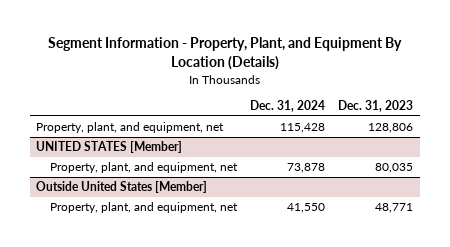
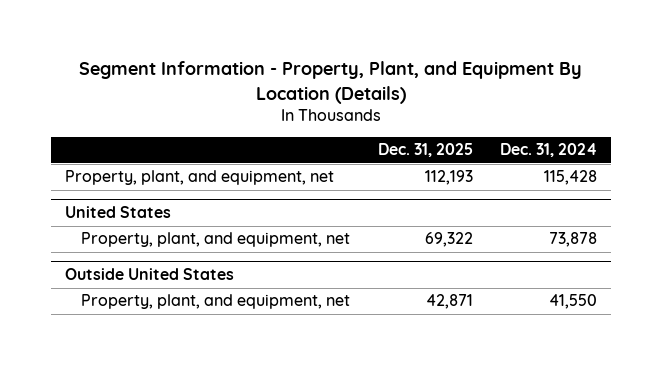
- | Dec. 31, 2024 | Dec. 31, 2023
+ | Dec. 31, 2025 | Dec. 31, 2024
- UNITED STATES [Member]
+ United States
- Outside United States [Member]
+ Outside United States

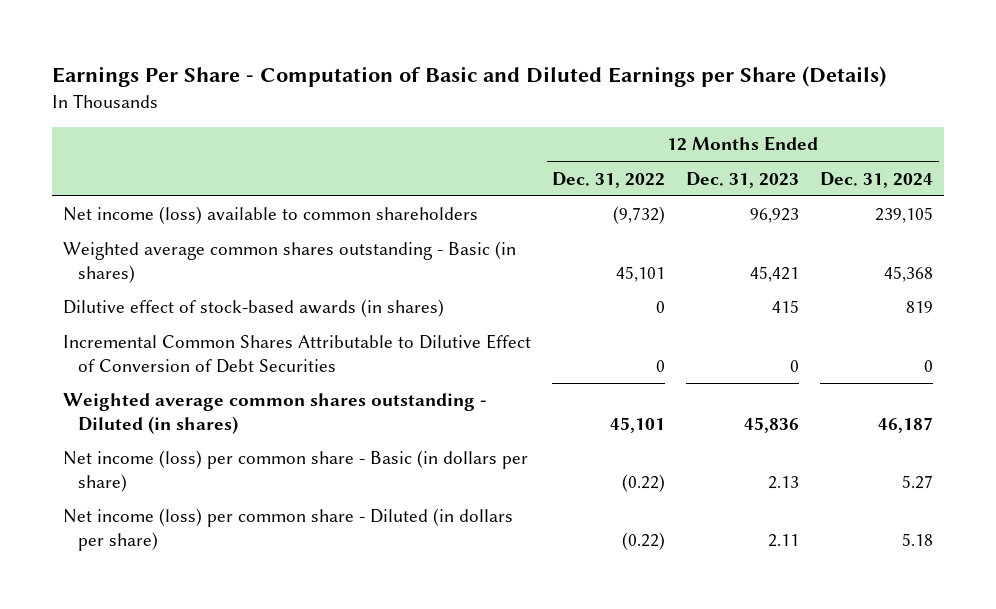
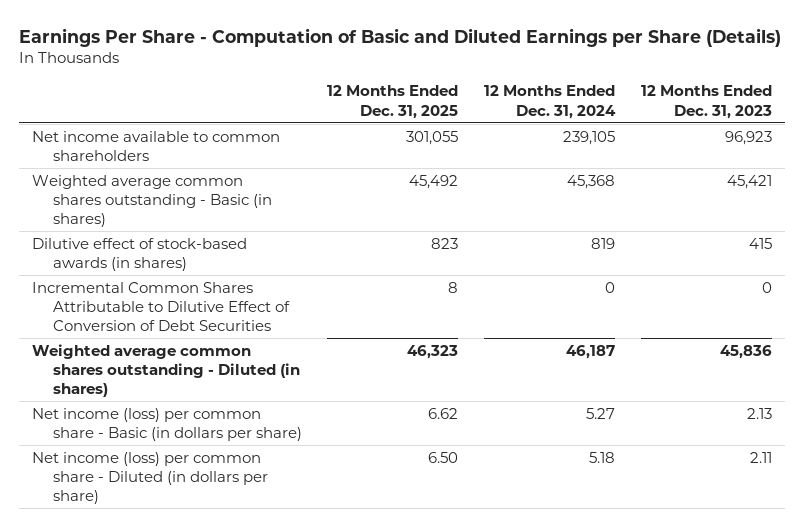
- | 12 Months Ended Dec. 31, 2022 | 12 Months Ended Dec. 31, 2023 | 12 Months Ended Dec. 31, 2024
+ | 12 Months Ended Dec. 31, 2025 | 12 Months Ended Dec. 31, 2024 | 12 Months Ended Dec. 31, 2023
- Net income (loss) available to common shareholders | (9,732) | 96,923 | 239,105
+ Net income available to common shareholders | 301,055 | 239,105 | 96,923

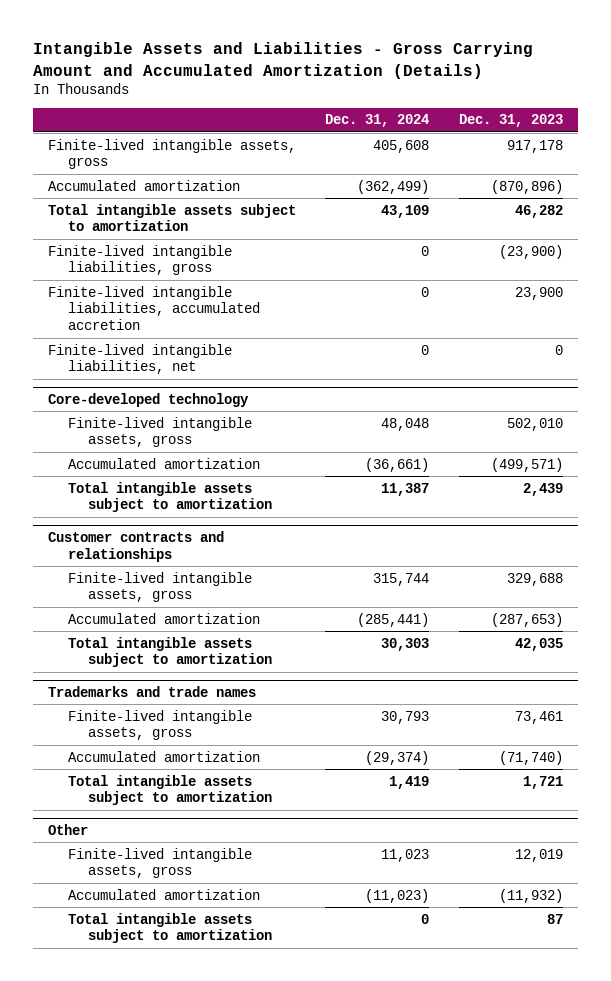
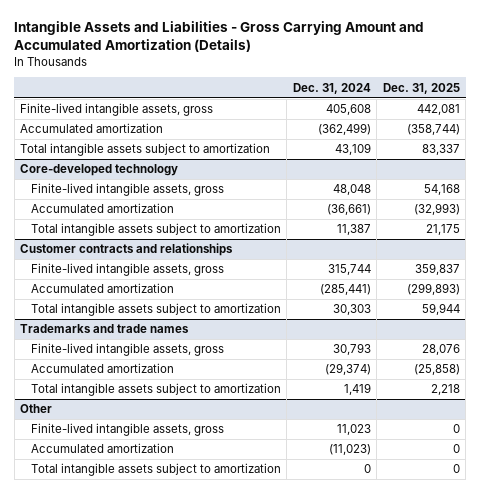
- | Dec. 31, 2024 | Dec. 31, 2023
+ | Dec. 31, 2024 | Dec. 31, 2025
- Finite-lived intangible liabilities, gross | 0 | (23,900)
- Finite-lived intangible liabilities, accumulated accretion | 0 | 23,900
- Finite-lived intangible liabilities, net | 0 | 0

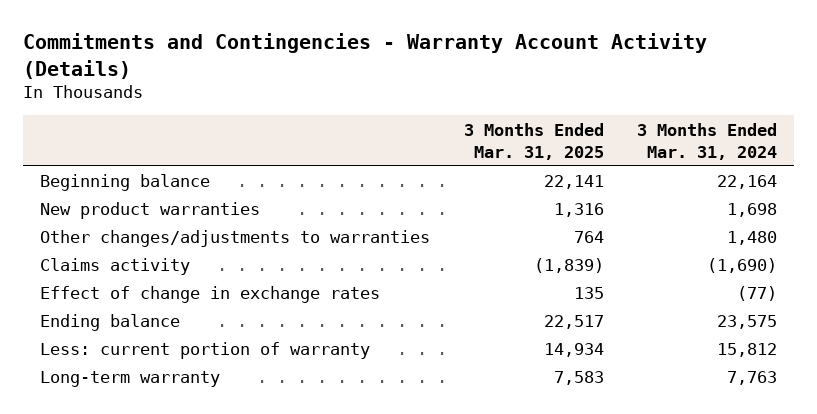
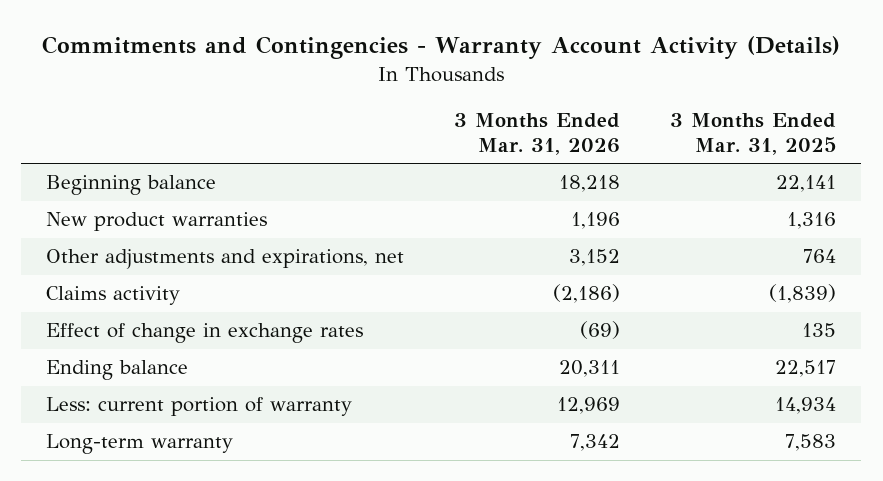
- | 3 Months Ended Mar. 31, 2025 | 3 Months Ended Mar. 31, 2024
+ | 3 Months Ended Mar. 31, 2026 | 3 Months Ended Mar. 31, 2025
- Other changes/adjustments to warranties | 764 | 1,480
+ Other adjustments and expirations, net | 3,152 | 764

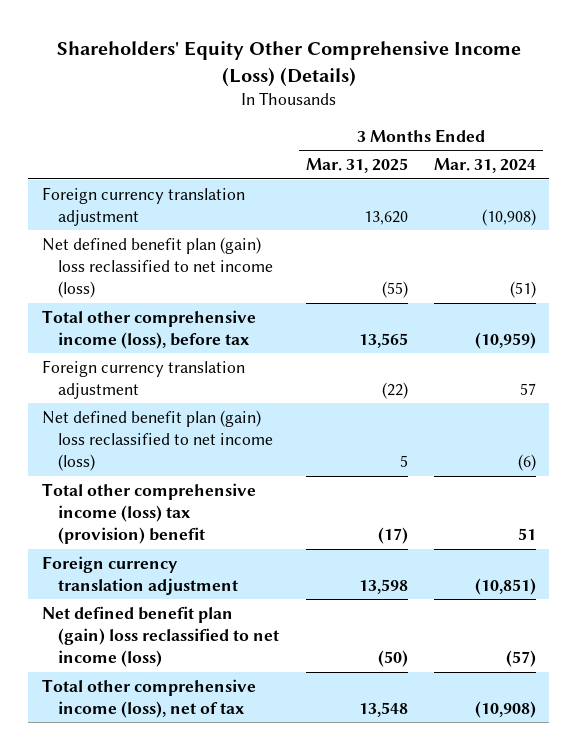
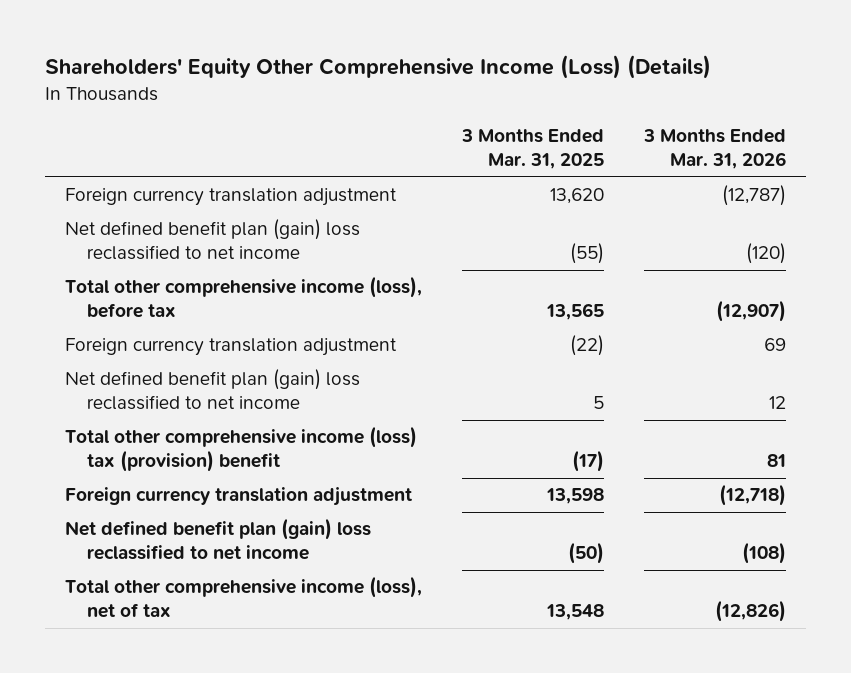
- | 3 Months Ended Mar. 31, 2025 | 3 Months Ended Mar. 31, 2024
+ | 3 Months Ended Mar. 31, 2025 | 3 Months Ended Mar. 31, 2026
- Net defined benefit plan (gain) loss reclassified to net income (loss) | (55) | (51)
+ Net defined benefit plan (gain) loss reclassified to net income | (55) | (120)
- Net defined benefit plan (gain) loss reclassified to net income (loss) | 5 | (6)
+ Net defined benefit plan (gain) loss reclassified to net income | 5 | 12
- Net defined benefit plan (gain) loss reclassified to net income (loss) | (50) | (57)
+ Net defined benefit plan (gain) loss reclassified to net income | (50) | (108)

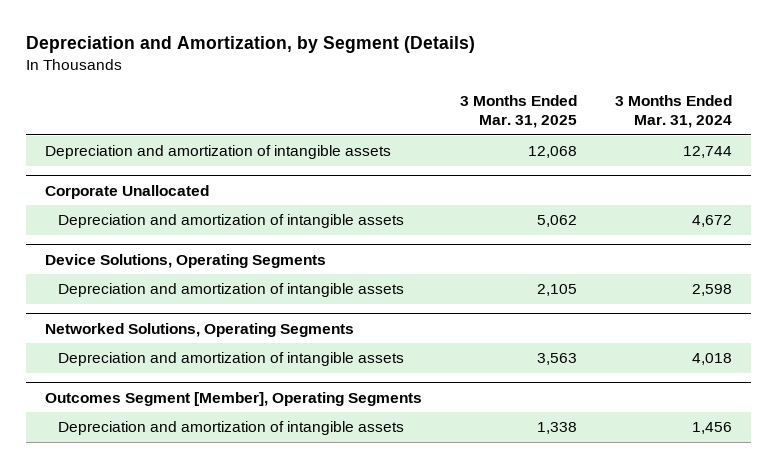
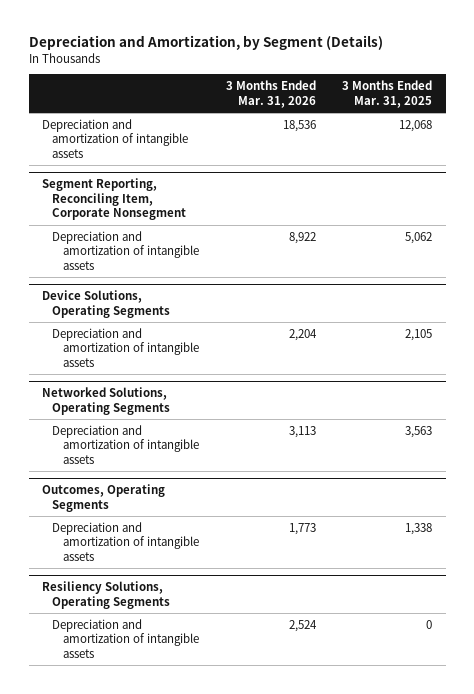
- | 3 Months Ended Mar. 31, 2025 | 3 Months Ended Mar. 31, 2024
+ | 3 Months Ended Mar. 31, 2026 | 3 Months Ended Mar. 31, 2025
- Corporate Unallocated
+ Segment Reporting, Reconciling Item, Corporate Nonsegment
- Outcomes Segment [Member], Operating Segments
+ Outcomes, Operating Segments
+ Resiliency Solutions, Operating Segments
+ Depreciation and amortization of intangible assets | 2,524 | 0

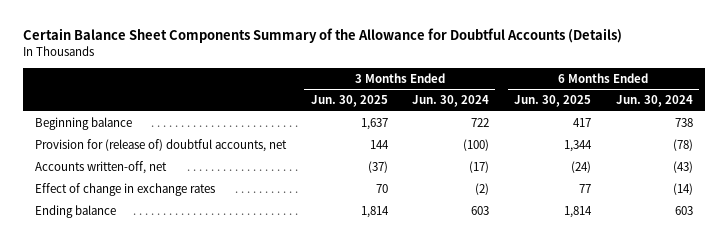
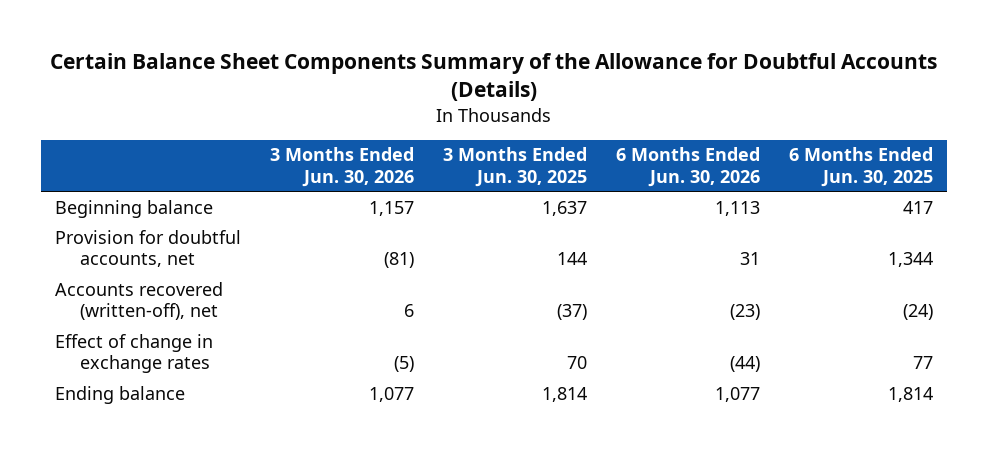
- | 3 Months Ended Jun. 30, 2025 | 3 Months Ended Jun. 30, 2024 | 6 Months Ended Jun. 30, 2025 | 6 Months Ended Jun. 30, 2024
+ | 3 Months Ended Jun. 30, 2026 | 3 Months Ended Jun. 30, 2025 | 6 Months Ended Jun. 30, 2026 | 6 Months Ended Jun. 30, 2025
- Provision for (release of) doubtful accounts, net | 144 | (100) | 1,344 | (78)
- Accounts written-off, net | (37) | (17) | (24) | (43)
+ Provision for doubtful accounts, net | (81) | 144 | 31 | 1,344
+ Accounts recovered (written-off), net | 6 | (37) | (23) | (24)

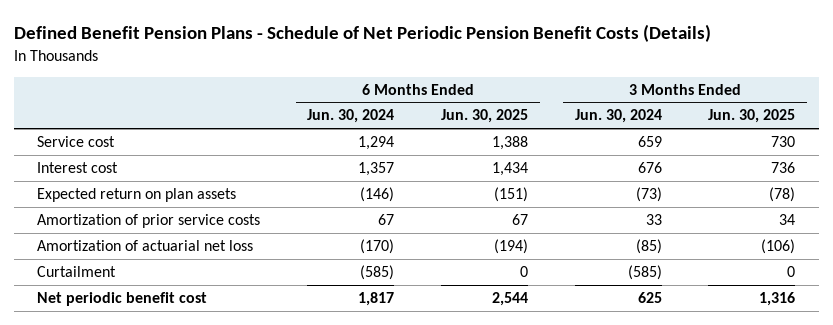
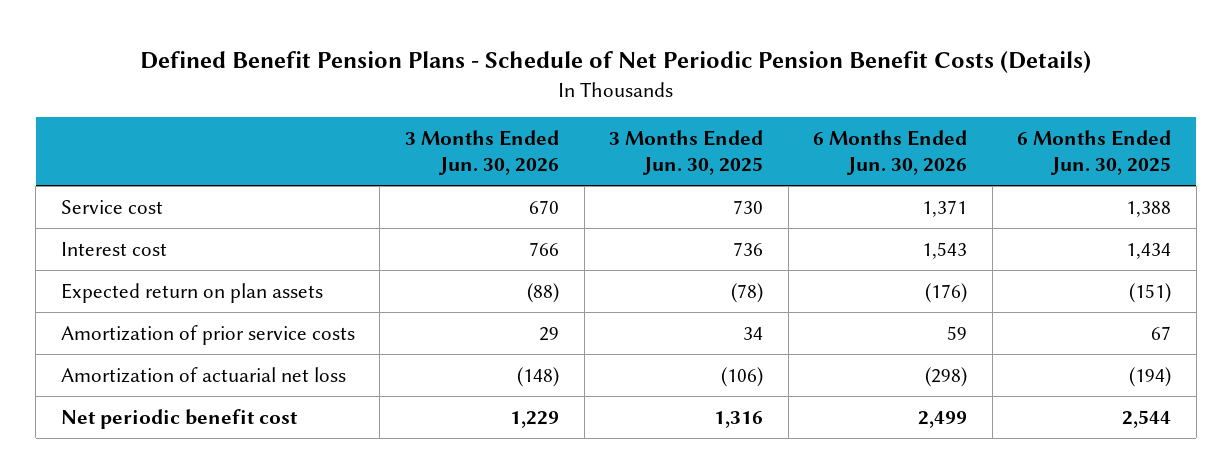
- | 6 Months Ended Jun. 30, 2024 | 6 Months Ended Jun. 30, 2025 | 3 Months Ended Jun. 30, 2024 | 3 Months Ended Jun. 30, 2025
+ | 3 Months Ended Jun. 30, 2026 | 3 Months Ended Jun. 30, 2025 | 6 Months Ended Jun. 30, 2026 | 6 Months Ended Jun. 30, 2025
- Curtailment | (585) | 0 | (585) | 0

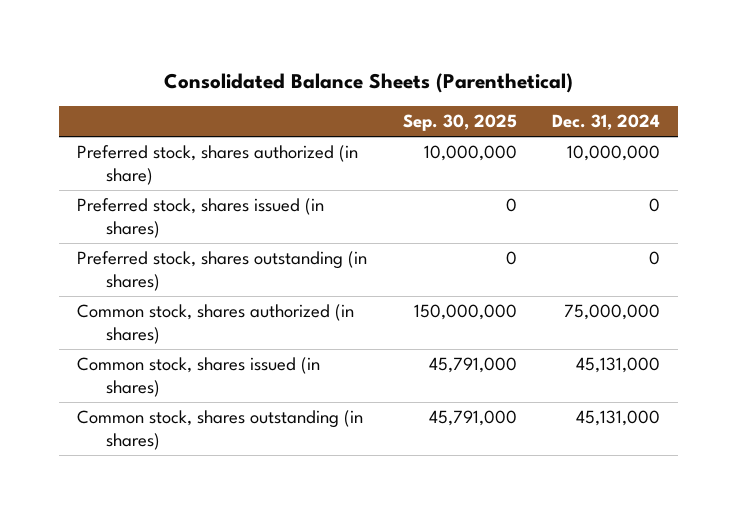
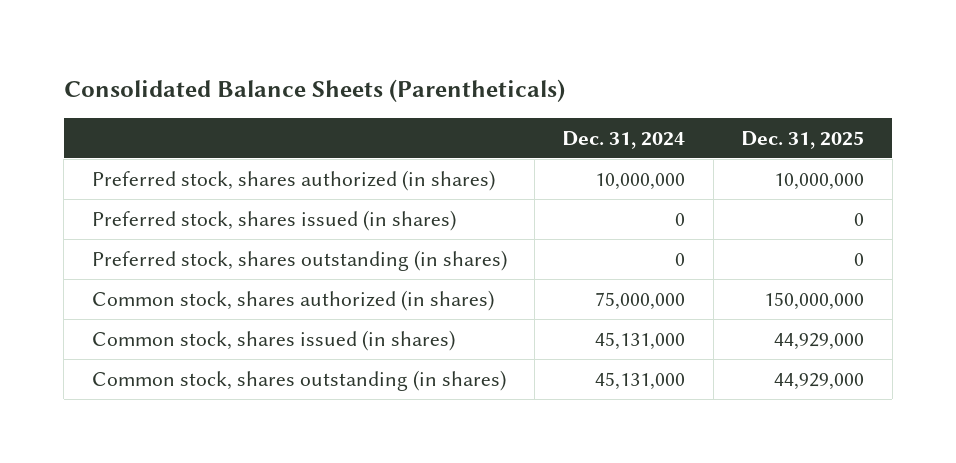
- Consolidated Balance Sheets (Parenthetical)
+ Consolidated Balance Sheets (Parentheticals)
- | Sep. 30, 2025 | Dec. 31, 2024
+ | Dec. 31, 2024 | Dec. 31, 2025
- Preferred stock, shares authorized (in share) | 10,000,000 | 10,000,000
+ Preferred stock, shares authorized (in shares) | 10,000,000 | 10,000,000

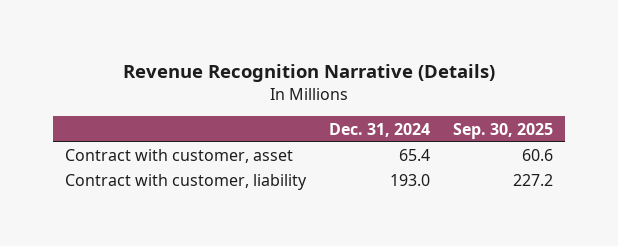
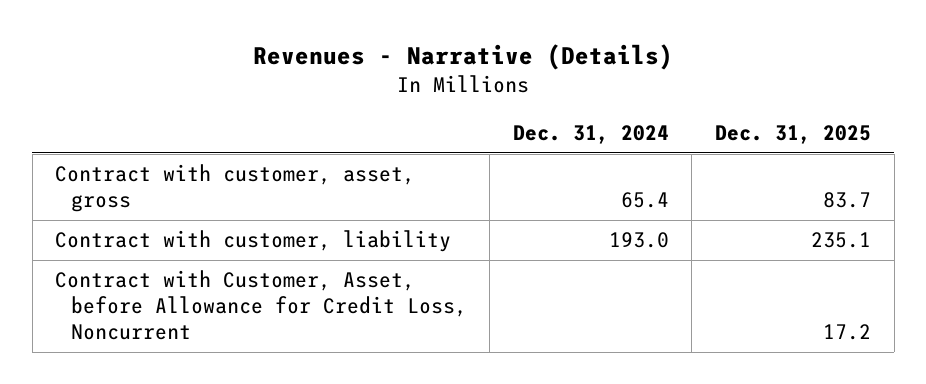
- Revenue Recognition Narrative (Details)
+ Revenues - Narrative (Details)
- | Dec. 31, 2024 | Sep. 30, 2025
+ | Dec. 31, 2024 | Dec. 31, 2025
- Contract with customer, asset | 65.4 | 60.6
+ Contract with customer, asset, gross | 65.4 | 83.7
+ Contract with Customer, Asset, before Allowance for Credit Loss, Noncurrent | | 17.2

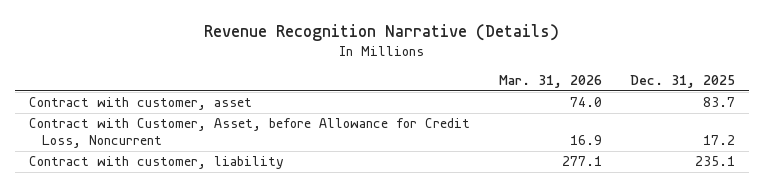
- Revenues - Narrative (Details)
+ Revenue Recognition Narrative (Details)
- | Dec. 31, 2024 | Dec. 31, 2025
+ | Mar. 31, 2026 | Dec. 31, 2025
- Contract with customer, asset, gross | 65.4 | 83.7
+ Contract with customer, asset | 74.0 | 83.7
moved down: Contract with customer, liability | 277.1 | 235.1

